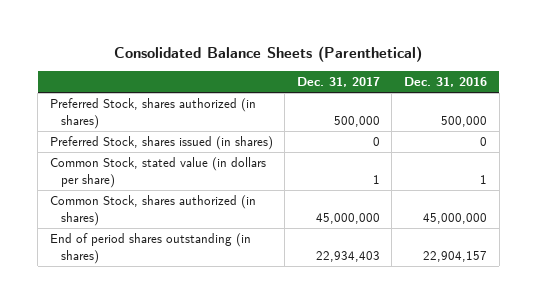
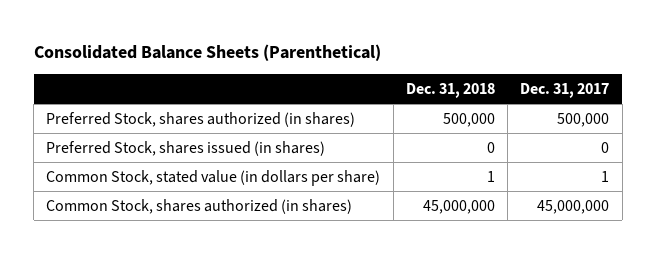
- | Dec. 31, 2017 | Dec. 31, 2016
+ | Dec. 31, 2018 | Dec. 31, 2017
- End of period shares outstanding (in shares) | 22,934,403 | 22,904,157

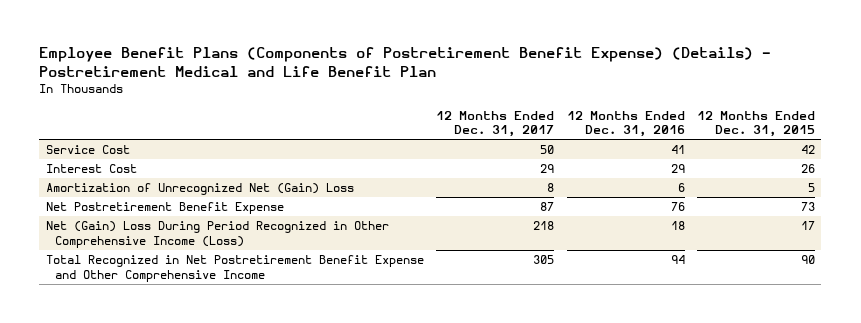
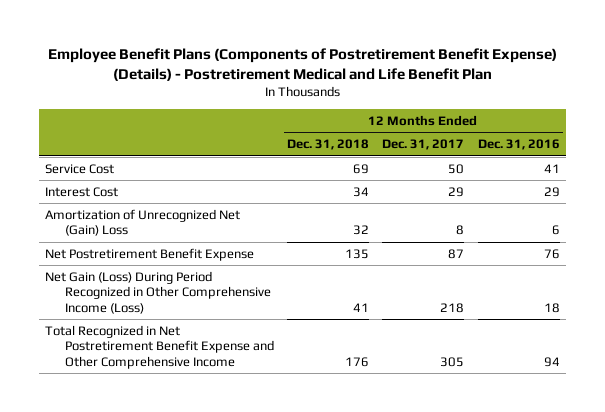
- | 12 Months Ended Dec. 31, 2017 | 12 Months Ended Dec. 31, 2016 | 12 Months Ended Dec. 31, 2015
+ | 12 Months Ended Dec. 31, 2018 | 12 Months Ended Dec. 31, 2017 | 12 Months Ended Dec. 31, 2016
- Net (Gain) Loss During Period Recognized in Other Comprehensive Income (Loss) | 218 | 18 | 17
+ Net Gain (Loss) During Period Recognized in Other Comprehensive Income (Loss) | 41 | 218 | 18

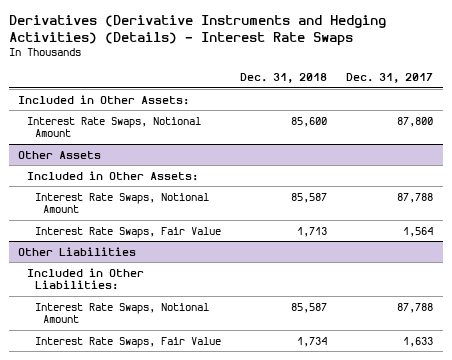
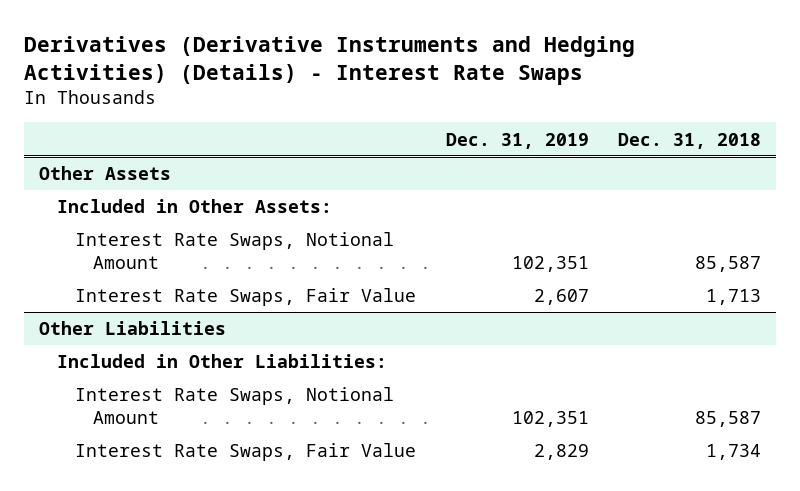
- | Dec. 31, 2018 | Dec. 31, 2017
+ | Dec. 31, 2019 | Dec. 31, 2018
- Included in Other Assets:
- Interest Rate Swaps, Notional Amount | 85,600 | 87,800

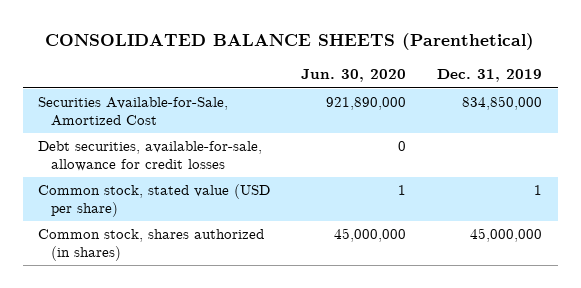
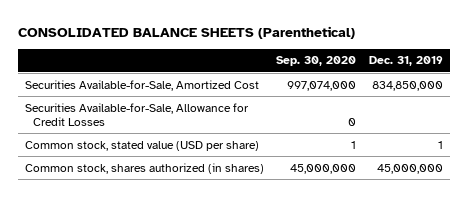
- | Jun. 30, 2020 | Dec. 31, 2019
+ | Sep. 30, 2020 | Dec. 31, 2019
- Debt securities, available-for-sale, allowance for credit losses | 0 |
+ Securities Available-for-Sale, Allowance for Credit Losses | 0 |

